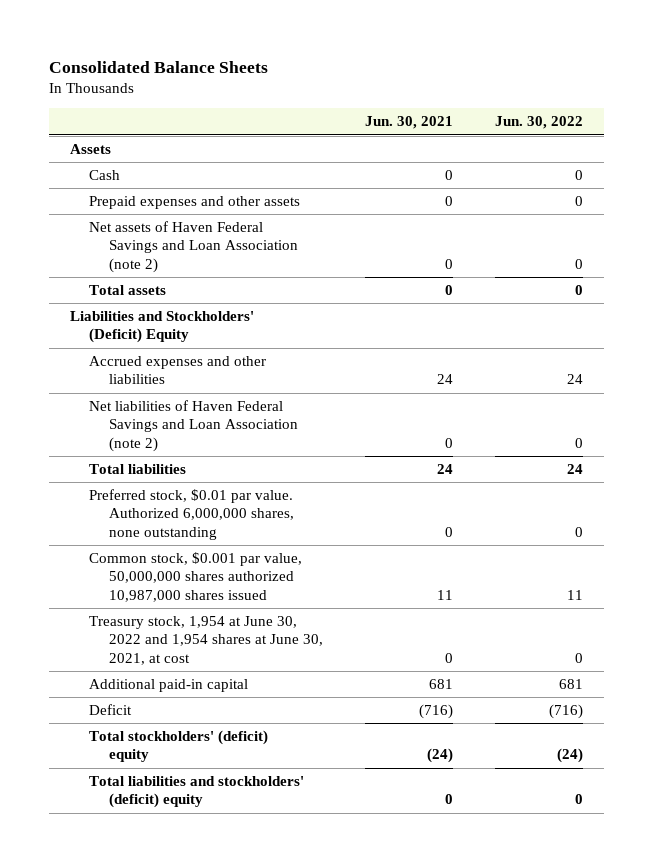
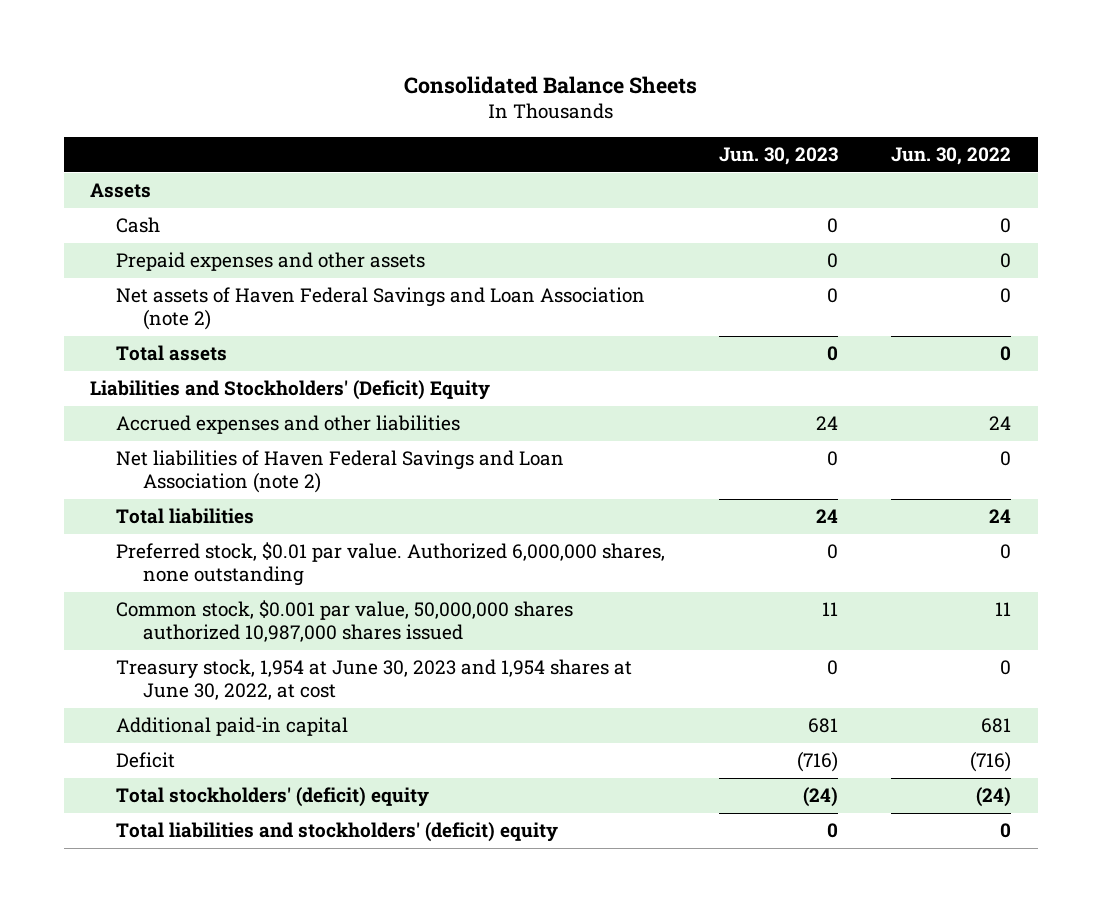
- | Jun. 30, 2021 | Jun. 30, 2022
+ | Jun. 30, 2023 | Jun. 30, 2022
- Treasury stock, 1,954 at June 30, 2022 and 1,954 shares at June 30, 2021, at cost | 0 | 0
+ Treasury stock, 1,954 at June 30, 2023 and 1,954 shares at June 30, 2022, at cost | 0 | 0

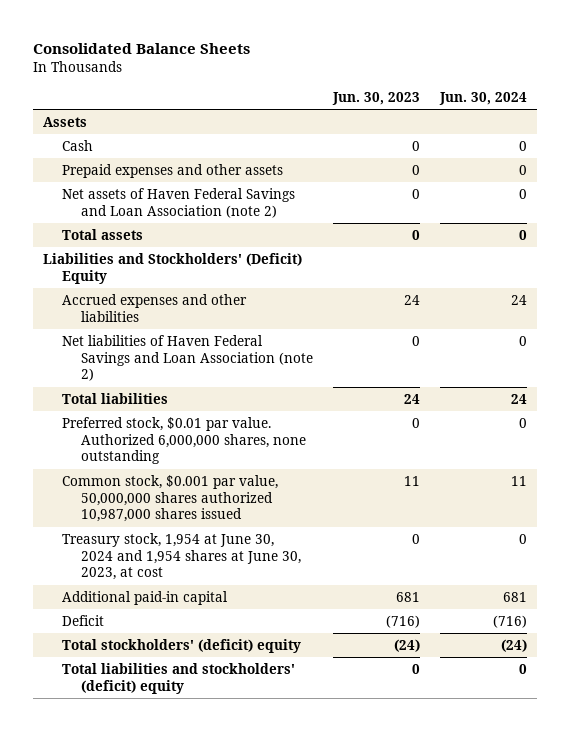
- | Jun. 30, 2023 | Jun. 30, 2022
+ | Jun. 30, 2023 | Jun. 30, 2024
- Treasury stock, 1,954 at June 30, 2023 and 1,954 shares at June 30, 2022, at cost | 0 | 0
+ Treasury stock, 1,954 at June 30, 2024 and 1,954 shares at June 30, 2023, at cost | 0 | 0

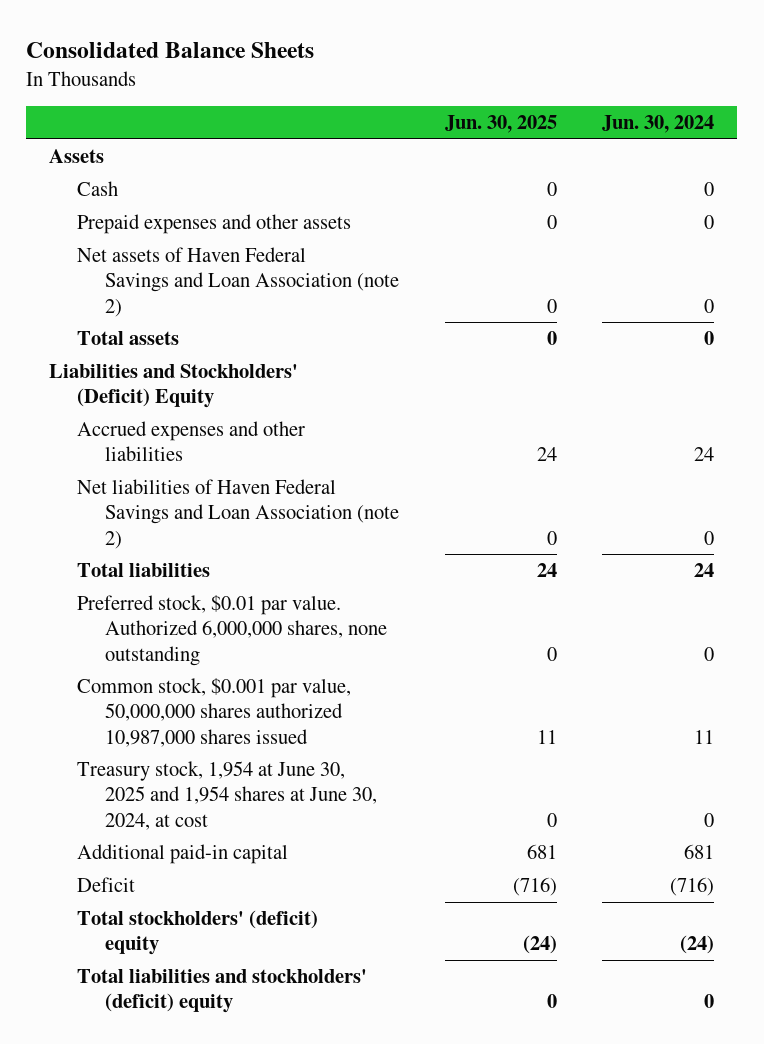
- | Jun. 30, 2023 | Jun. 30, 2024
+ | Jun. 30, 2025 | Jun. 30, 2024
- Treasury stock, 1,954 at June 30, 2024 and 1,954 shares at June 30, 2023, at cost | 0 | 0
+ Treasury stock, 1,954 at June 30, 2025 and 1,954 shares at June 30, 2024, at cost | 0 | 0

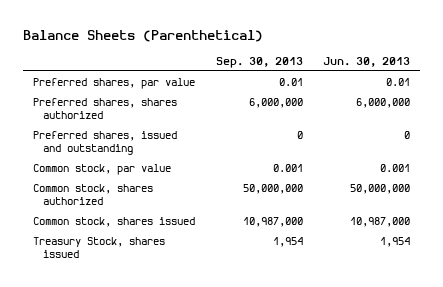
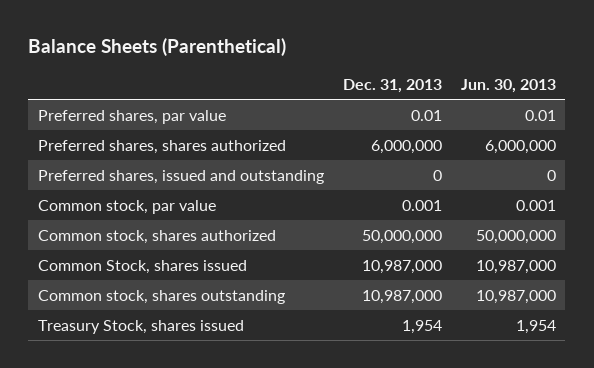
- | Sep. 30, 2013 | Jun. 30, 2013
+ | Dec. 31, 2013 | Jun. 30, 2013
- Common stock, shares issued | 10,987,000 | 10,987,000
+ Common Stock, shares issued | 10,987,000 | 10,987,000
+ Common stock, shares outstanding | 10,987,000 | 10,987,000

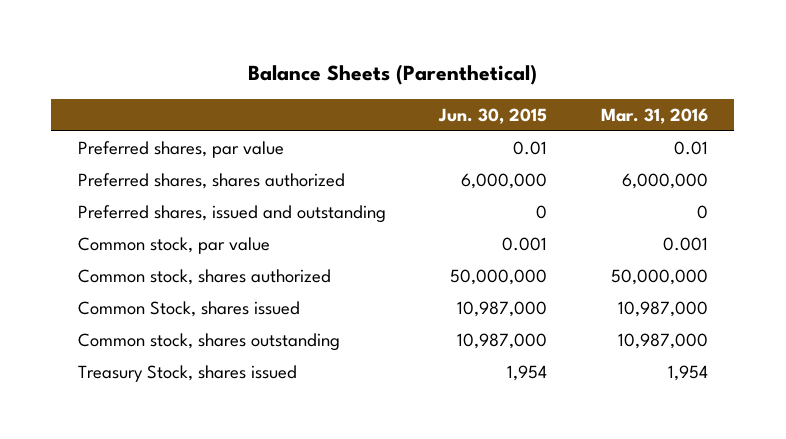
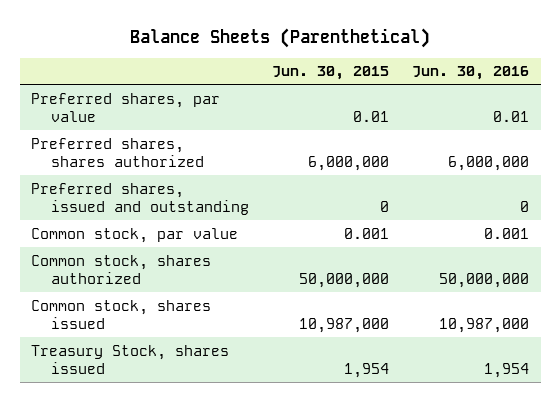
- | Jun. 30, 2015 | Mar. 31, 2016
+ | Jun. 30, 2015 | Jun. 30, 2016
- Common Stock, shares issued | 10,987,000 | 10,987,000
- Common stock, shares outstanding | 10,987,000 | 10,987,000
+ Common stock, shares issued | 10,987,000 | 10,987,000

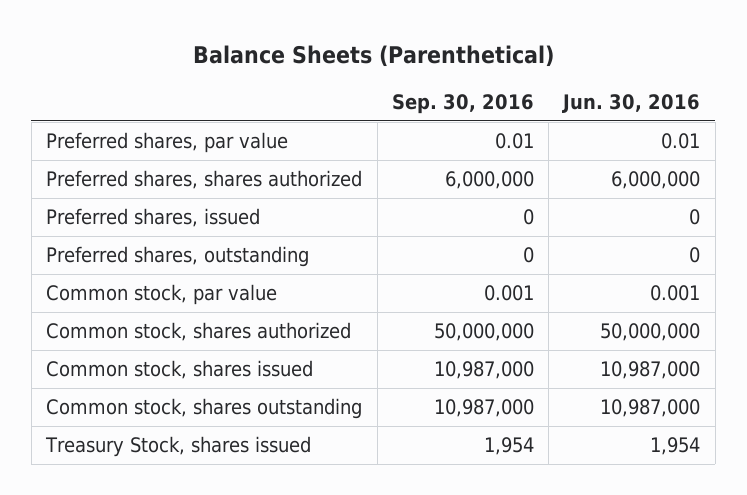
- | Jun. 30, 2015 | Jun. 30, 2016
+ | Sep. 30, 2016 | Jun. 30, 2016
- Preferred shares, issued and outstanding | 0 | 0
+ Preferred shares, issued | 0 | 0
+ Preferred shares, outstanding | 0 | 0
+ Common stock, shares outstanding | 10,987,000 | 10,987,000

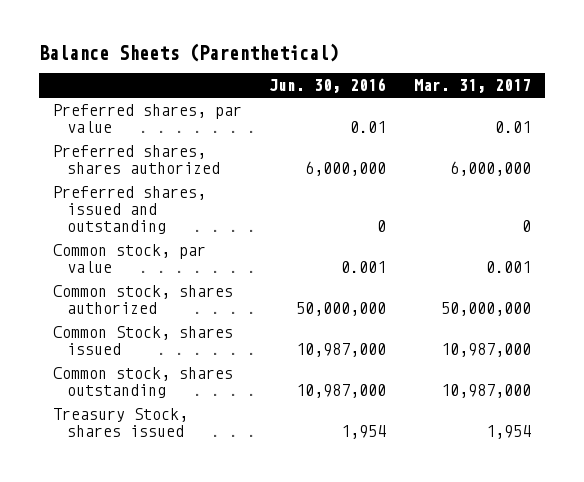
- | Sep. 30, 2016 | Jun. 30, 2016
+ | Jun. 30, 2016 | Mar. 31, 2017
- Preferred shares, issued | 0 | 0
- Preferred shares, outstanding | 0 | 0
+ Preferred shares, issued and outstanding | 0 | 0
- Common stock, shares issued | 10,987,000 | 10,987,000
+ Common Stock, shares issued | 10,987,000 | 10,987,000

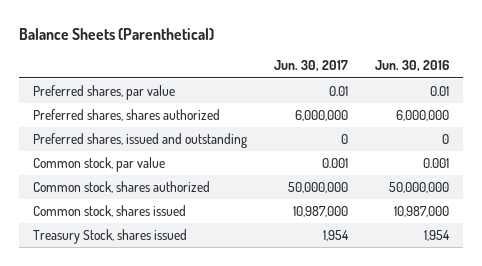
- | Jun. 30, 2016 | Mar. 31, 2017
+ | Jun. 30, 2017 | Jun. 30, 2016
- Common Stock, shares issued | 10,987,000 | 10,987,000
- Common stock, shares outstanding | 10,987,000 | 10,987,000
+ Common stock, shares issued | 10,987,000 | 10,987,000

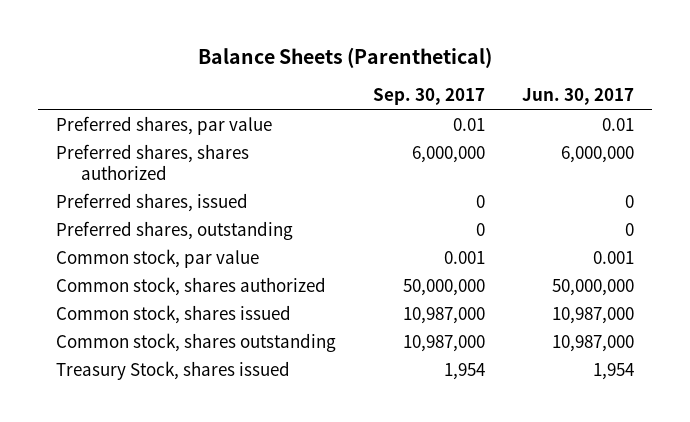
- | Jun. 30, 2017 | Jun. 30, 2016
+ | Sep. 30, 2017 | Jun. 30, 2017
- Preferred shares, issued and outstanding | 0 | 0
+ Preferred shares, issued | 0 | 0
+ Preferred shares, outstanding | 0 | 0
+ Common stock, shares outstanding | 10,987,000 | 10,987,000

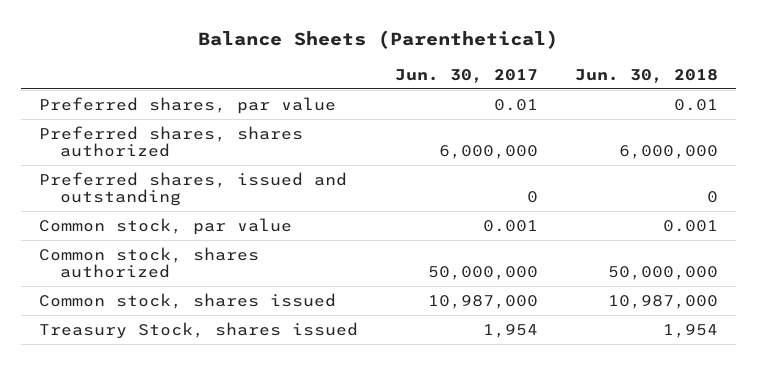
- | Sep. 30, 2017 | Jun. 30, 2017
+ | Jun. 30, 2017 | Jun. 30, 2018
- Preferred shares, issued | 0 | 0
- Preferred shares, outstanding | 0 | 0
+ Preferred shares, issued and outstanding | 0 | 0
- Common stock, shares outstanding | 10,987,000 | 10,987,000

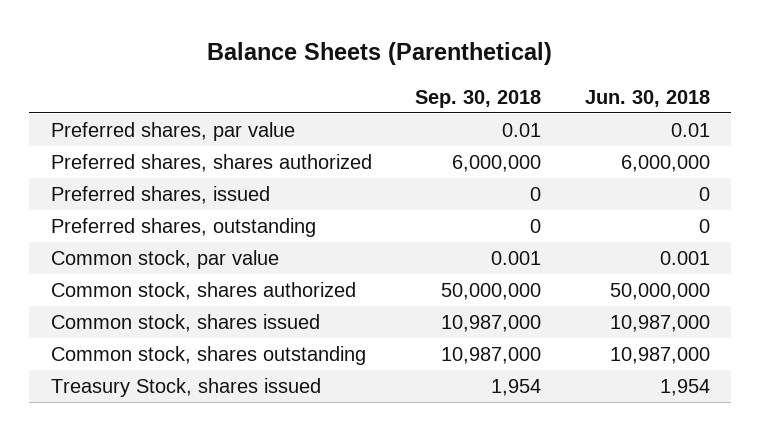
- | Jun. 30, 2017 | Jun. 30, 2018
+ | Sep. 30, 2018 | Jun. 30, 2018
- Preferred shares, issued and outstanding | 0 | 0
+ Preferred shares, issued | 0 | 0
+ Preferred shares, outstanding | 0 | 0
+ Common stock, shares outstanding | 10,987,000 | 10,987,000

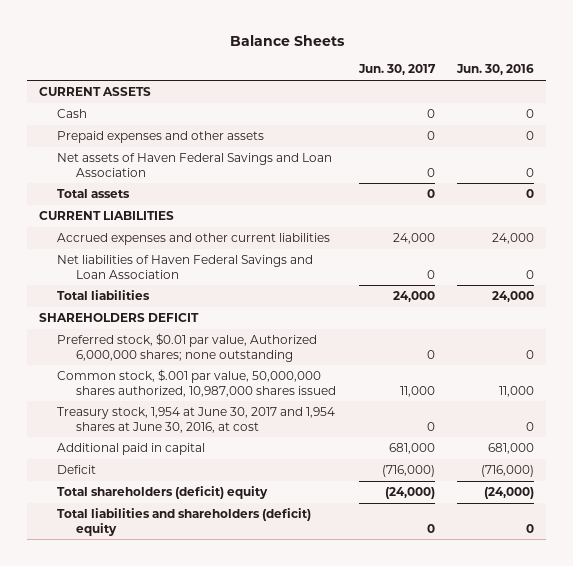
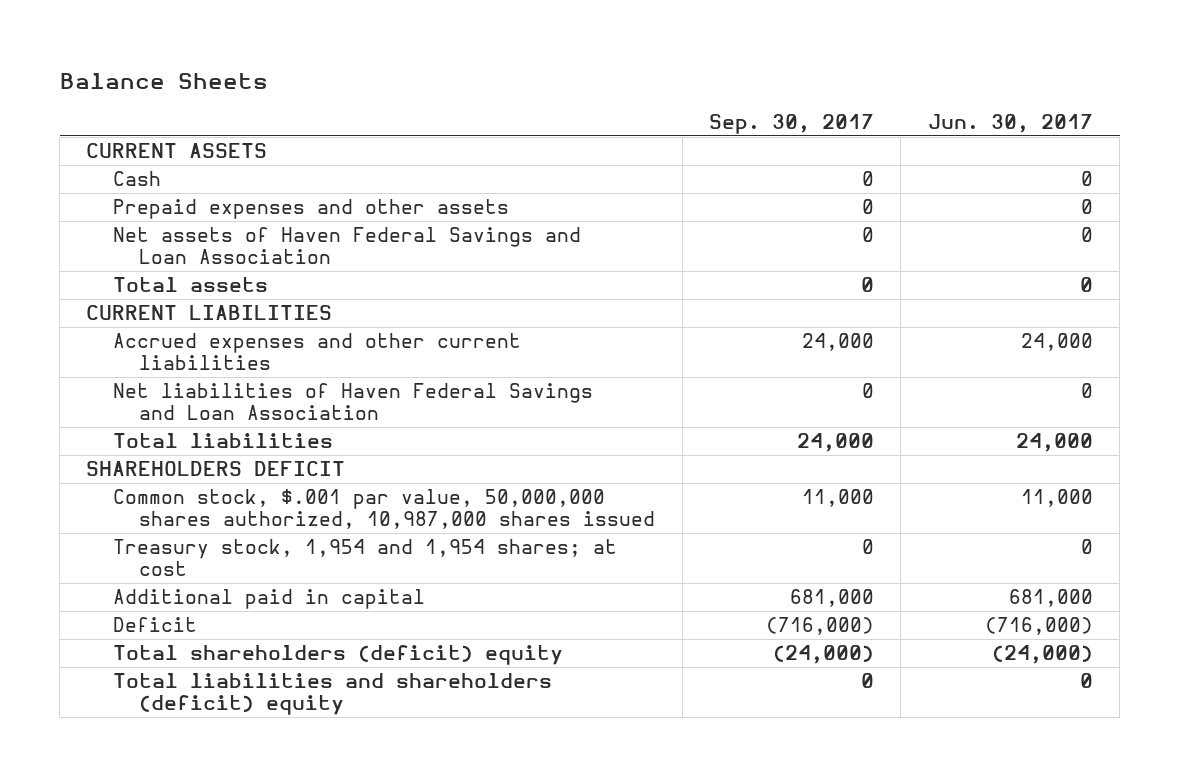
- | Jun. 30, 2017 | Jun. 30, 2016
+ | Sep. 30, 2017 | Jun. 30, 2017
- Preferred stock, $0.01 par value, Authorized 6,000,000 shares; none outstanding | 0 | 0
- Treasury stock, 1,954 at June 30, 2017 and 1,954 shares at June 30, 2016, at cost | 0 | 0
+ Treasury stock, 1,954 and 1,954 shares; at cost | 0 | 0

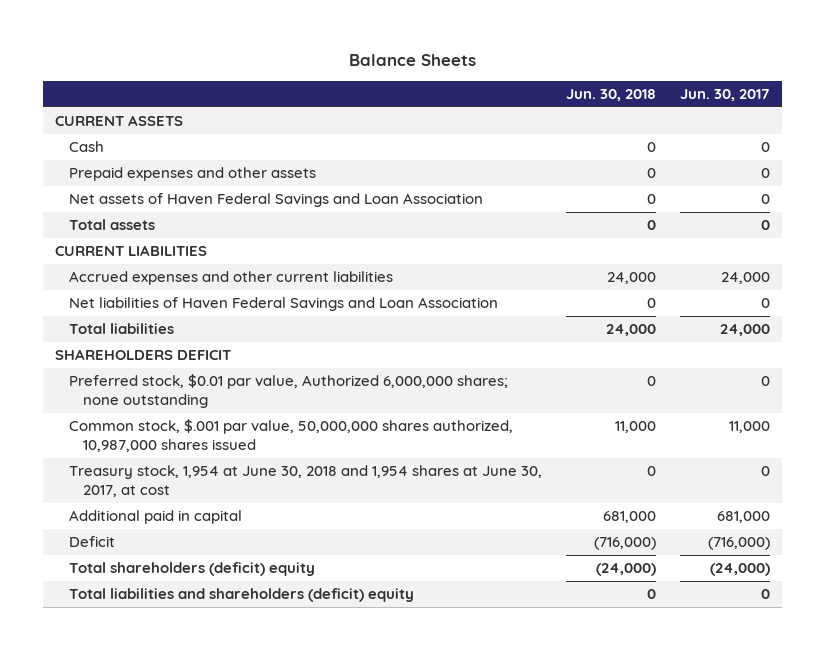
- | Sep. 30, 2017 | Jun. 30, 2017
+ | Jun. 30, 2018 | Jun. 30, 2017
+ Preferred stock, $0.01 par value, Authorized 6,000,000 shares; none outstanding | 0 | 0
- Treasury stock, 1,954 and 1,954 shares; at cost | 0 | 0
+ Treasury stock, 1,954 at June 30, 2018 and 1,954 shares at June 30, 2017, at cost | 0 | 0

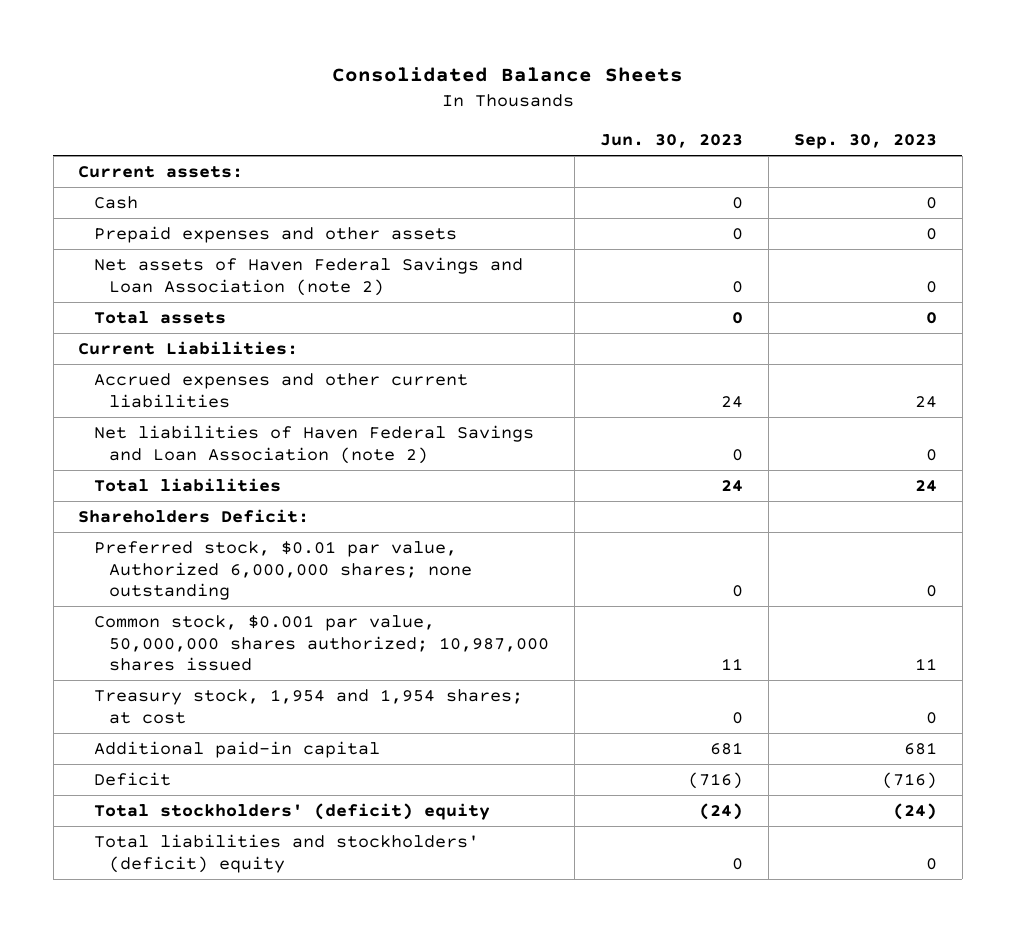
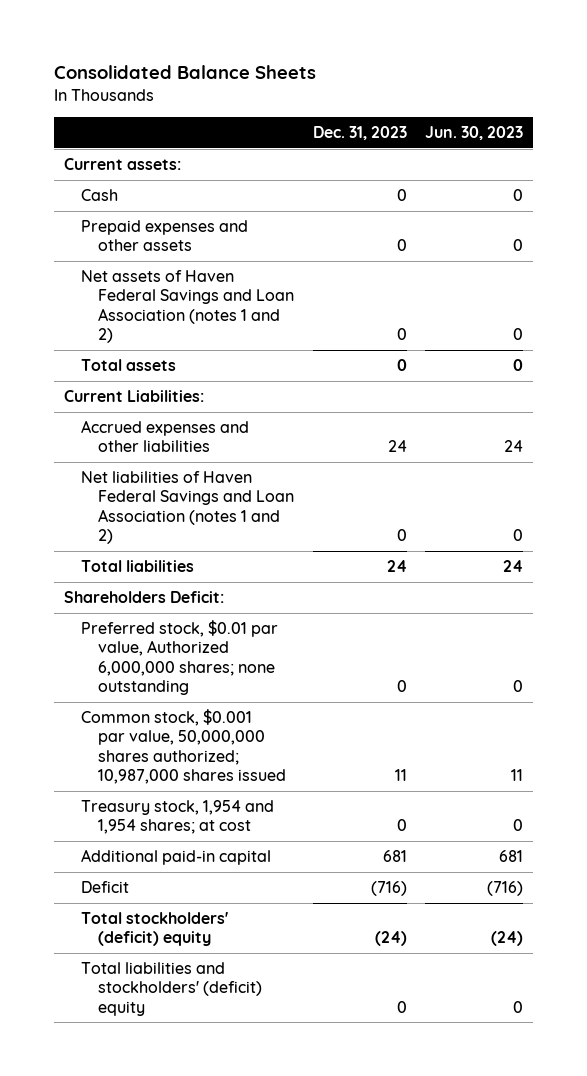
- | Jun. 30, 2023 | Sep. 30, 2023
+ | Dec. 31, 2023 | Jun. 30, 2023
- Net assets of Haven Federal Savings and Loan Association (note 2) | 0 | 0
+ Net assets of Haven Federal Savings and Loan Association (notes 1 and 2) | 0 | 0
- Accrued expenses and other current liabilities | 24 | 24
- Net liabilities of Haven Federal Savings and Loan Association (note 2) | 0 | 0
+ Accrued expenses and other liabilities | 24 | 24
+ Net liabilities of Haven Federal Savings and Loan Association (notes 1 and 2) | 0 | 0

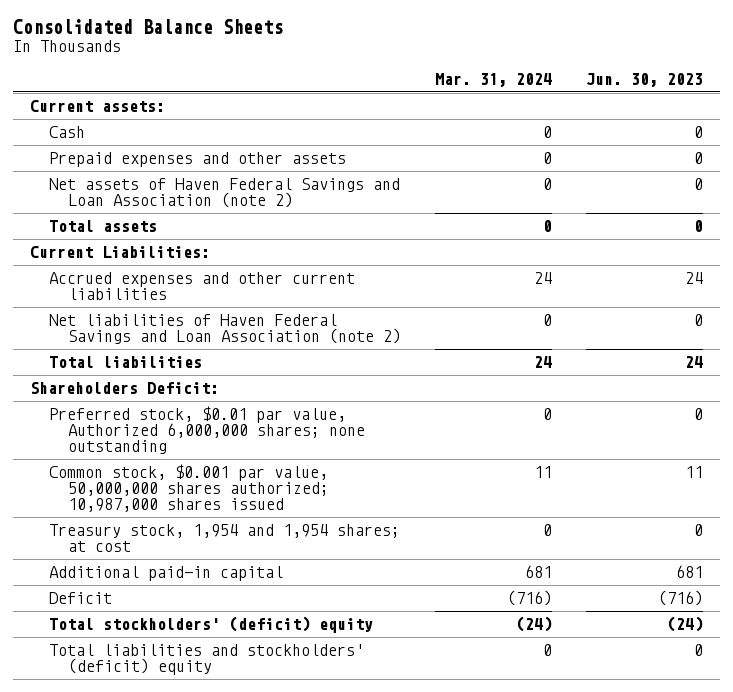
- | Dec. 31, 2023 | Jun. 30, 2023
+ | Mar. 31, 2024 | Jun. 30, 2023
- Net assets of Haven Federal Savings and Loan Association (notes 1 and 2) | 0 | 0
+ Net assets of Haven Federal Savings and Loan Association (note 2) | 0 | 0
- Accrued expenses and other liabilities | 24 | 24
- Net liabilities of Haven Federal Savings and Loan Association (notes 1 and 2) | 0 | 0
+ Accrued expenses and other current liabilities | 24 | 24
+ Net liabilities of Haven Federal Savings and Loan Association (note 2) | 0 | 0

